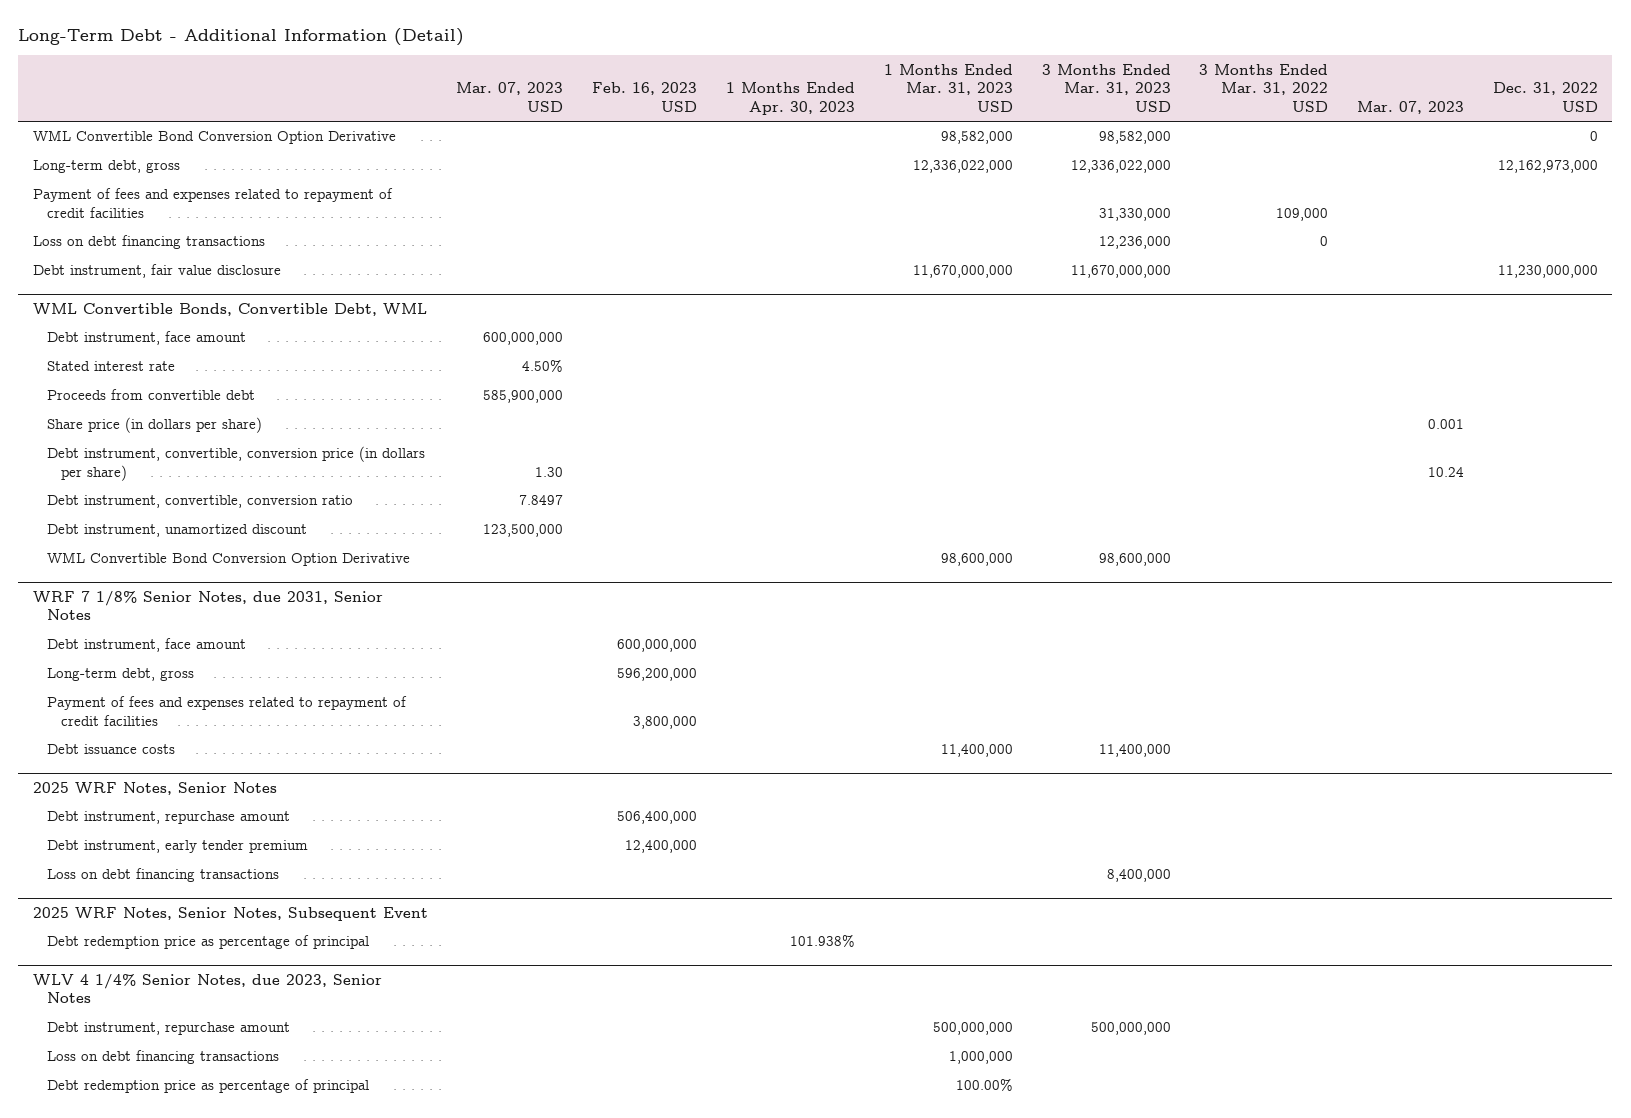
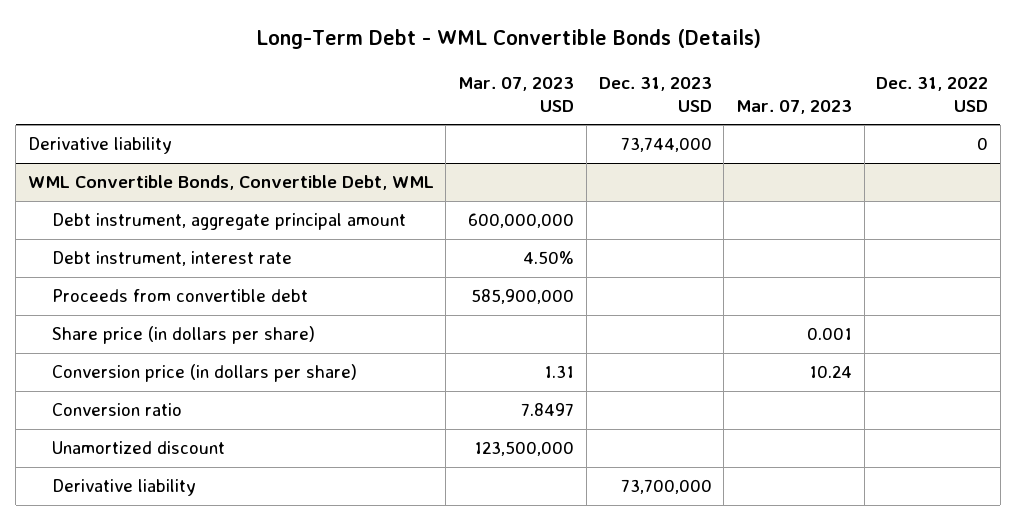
- Long-Term Debt - Additional Information (Detail)
+ Long-Term Debt - WML Convertible Bonds (Details)
- | Mar. 07, 2023 USD | Feb. 16, 2023 USD | 1 Months Ended Apr. 30, 2023 | 1 Months Ended Mar. 31, 2023 USD | 3 Months Ended Mar. 31, 2023 USD | 3 Months Ended Mar. 31, 2022 USD | Mar. 07, 2023 | Dec. 31, 2022 USD
+ | Mar. 07, 2023 USD | Dec. 31, 2023 USD | Mar. 07, 2023 | Dec. 31, 2022 USD
- WML Convertible Bond Conversion Option Derivative | | | | 98,582,000 | 98,582,000 | | | 0
- Long-term debt, gross | | | | 12,336,022,000 | 12,336,022,000 | | | 12,162,973,000
- Payment of fees and expenses related to repayment of credit facilities | | | | | 31,330,000 | 109,000 | |
- Loss on debt financing transactions | | | | | 12,236,000 | 0 | |
- Debt instrument, fair value disclosure | | | | 11,670,000,000 | 11,670,000,000 | | | 11,230,000,000
+ Derivative liability | | 73,744,000 | | 0
@ WML Convertible Bonds, Convertible Debt, WML
- Debt instrument, face amount | 600,000,000 | | | | | | |
- Stated interest rate | 4.50% | | | | | | |
+ Debt instrument, aggregate principal amount | 600,000,000 | | |
+ Debt instrument, interest rate | 4.50% | | |
- Debt instrument, convertible, conversion price (in dollars per share) | 1.30 | | | | | | 10.24 |
- Debt instrument, convertible, conversion ratio | 7.8497 | | | | | | |
- Debt instrument, unamortized discount | 123,500,000 | | | | | | |
- WML Convertible Bond Conversion Option Derivative | | | | 98,600,000 | 98,600,000 | | |
- WRF 7 1/8% Senior Notes, due 2031, Senior Notes
- Debt instrument, face amount | | 600,000,000 | | | | | |
- Long-term debt, gross | | 596,200,000 | | | | | |
- Payment of fees and expenses related to repayment of credit facilities | | 3,800,000 | | | | | |
- Debt issuance costs | | | | 11,400,000 | 11,400,000 | | |
- 2025 WRF Notes, Senior Notes
- Debt instrument, repurchase amount | | 506,400,000 | | | | | |
- Debt instrument, early tender premium | | 12,400,000 | | | | | |
- Loss on debt financing transactions | | | | | 8,400,000 | | |
- 2025 WRF Notes, Senior Notes, Subsequent Event
- Debt redemption price as percentage of principal | | | 101.938% | | | | |
- WLV 4 1/4% Senior Notes, due 2023, Senior Notes
- Debt instrument, repurchase amount | | | | 500,000,000 | 500,000,000 | | |
- Loss on debt financing transactions | | | | 1,000,000 | | | |
- Debt redemption price as percentage of principal | | | | 100.00% | | | |
@ WML Convertible Bonds, Convertible Debt, WML
+ Conversion price (in dollars per share) | 1.31 | | 10.24 |
+ Conversion ratio | 7.8497 | | |
+ Unamortized discount | 123,500,000 | | |
+ Derivative liability | | 73,700,000 | |

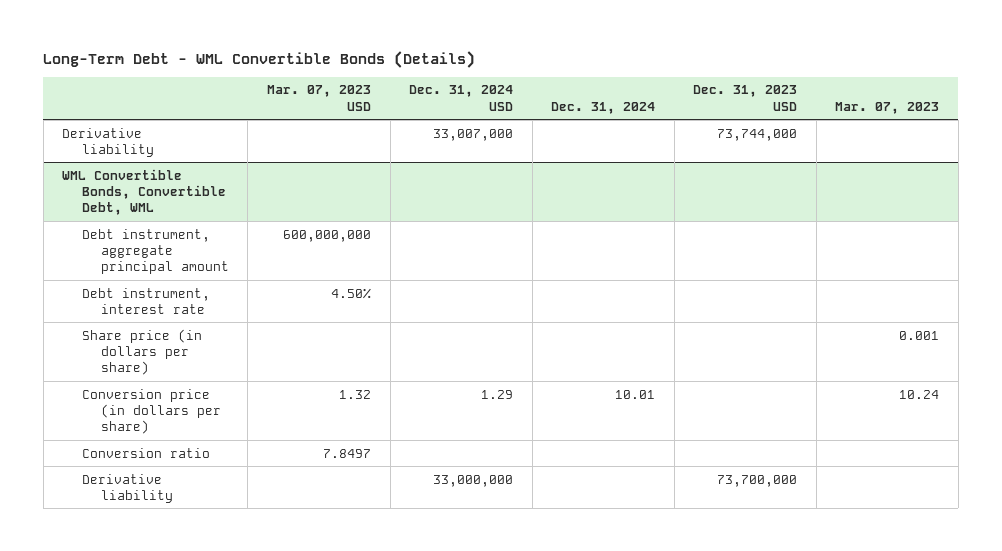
- | Mar. 07, 2023 USD | Dec. 31, 2023 USD | Mar. 07, 2023 | Dec. 31, 2022 USD
+ | Mar. 07, 2023 USD | Dec. 31, 2024 USD | Dec. 31, 2024 | Dec. 31, 2023 USD | Mar. 07, 2023
@ WML Convertible Bonds, Convertible Debt, WML
- Proceeds from convertible debt | 585,900,000 | | |
- Conversion price (in dollars per share) | 1.31 | | 10.24 |
+ Conversion price (in dollars per share) | 1.32 | 1.29 | 10.01 | | 10.24
- Unamortized discount | 123,500,000 | | |

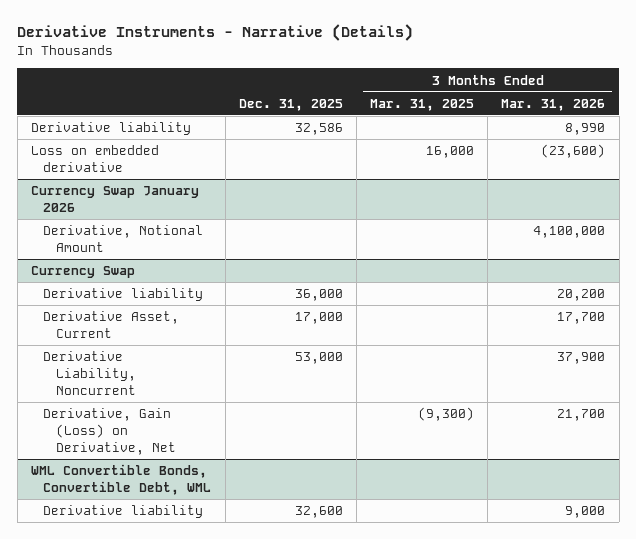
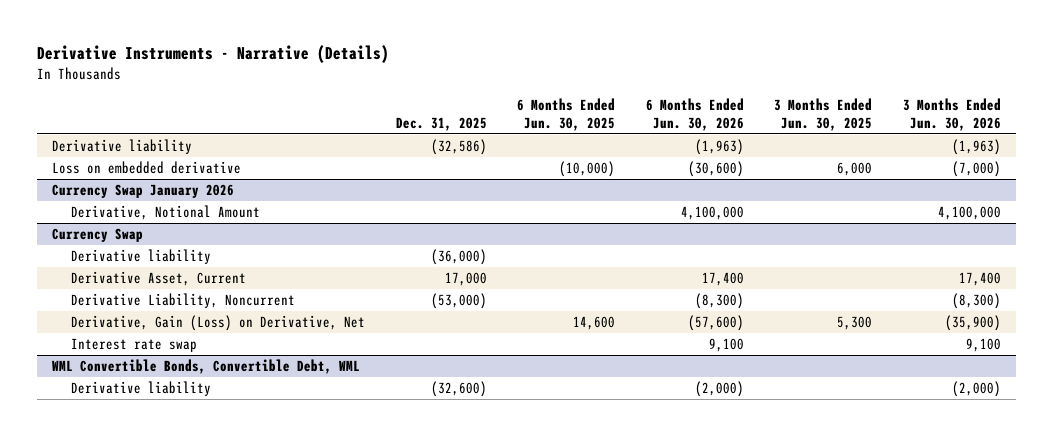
- | Dec. 31, 2025 | 3 Months Ended Mar. 31, 2025 | 3 Months Ended Mar. 31, 2026
+ | Dec. 31, 2025 | 6 Months Ended Jun. 30, 2025 | 6 Months Ended Jun. 30, 2026 | 3 Months Ended Jun. 30, 2025 | 3 Months Ended Jun. 30, 2026
- Derivative liability | 32,586 | | 8,990
+ Derivative liability | (32,586) | | (1,963) | | (1,963)
@ Currency Swap
- Derivative liability | 36,000 | | 20,200
+ Derivative liability | (36,000) | | | |
- Derivative Liability, Noncurrent | 53,000 | | 37,900
+ Derivative Liability, Noncurrent | (53,000) | | (8,300) | | (8,300)
+ Interest rate swap | | | 9,100 | | 9,100
@ WML Convertible Bonds, Convertible Debt, WML
- Derivative liability | 32,600 | | 9,000
+ Derivative liability | (32,600) | | (2,000) | | (2,000)

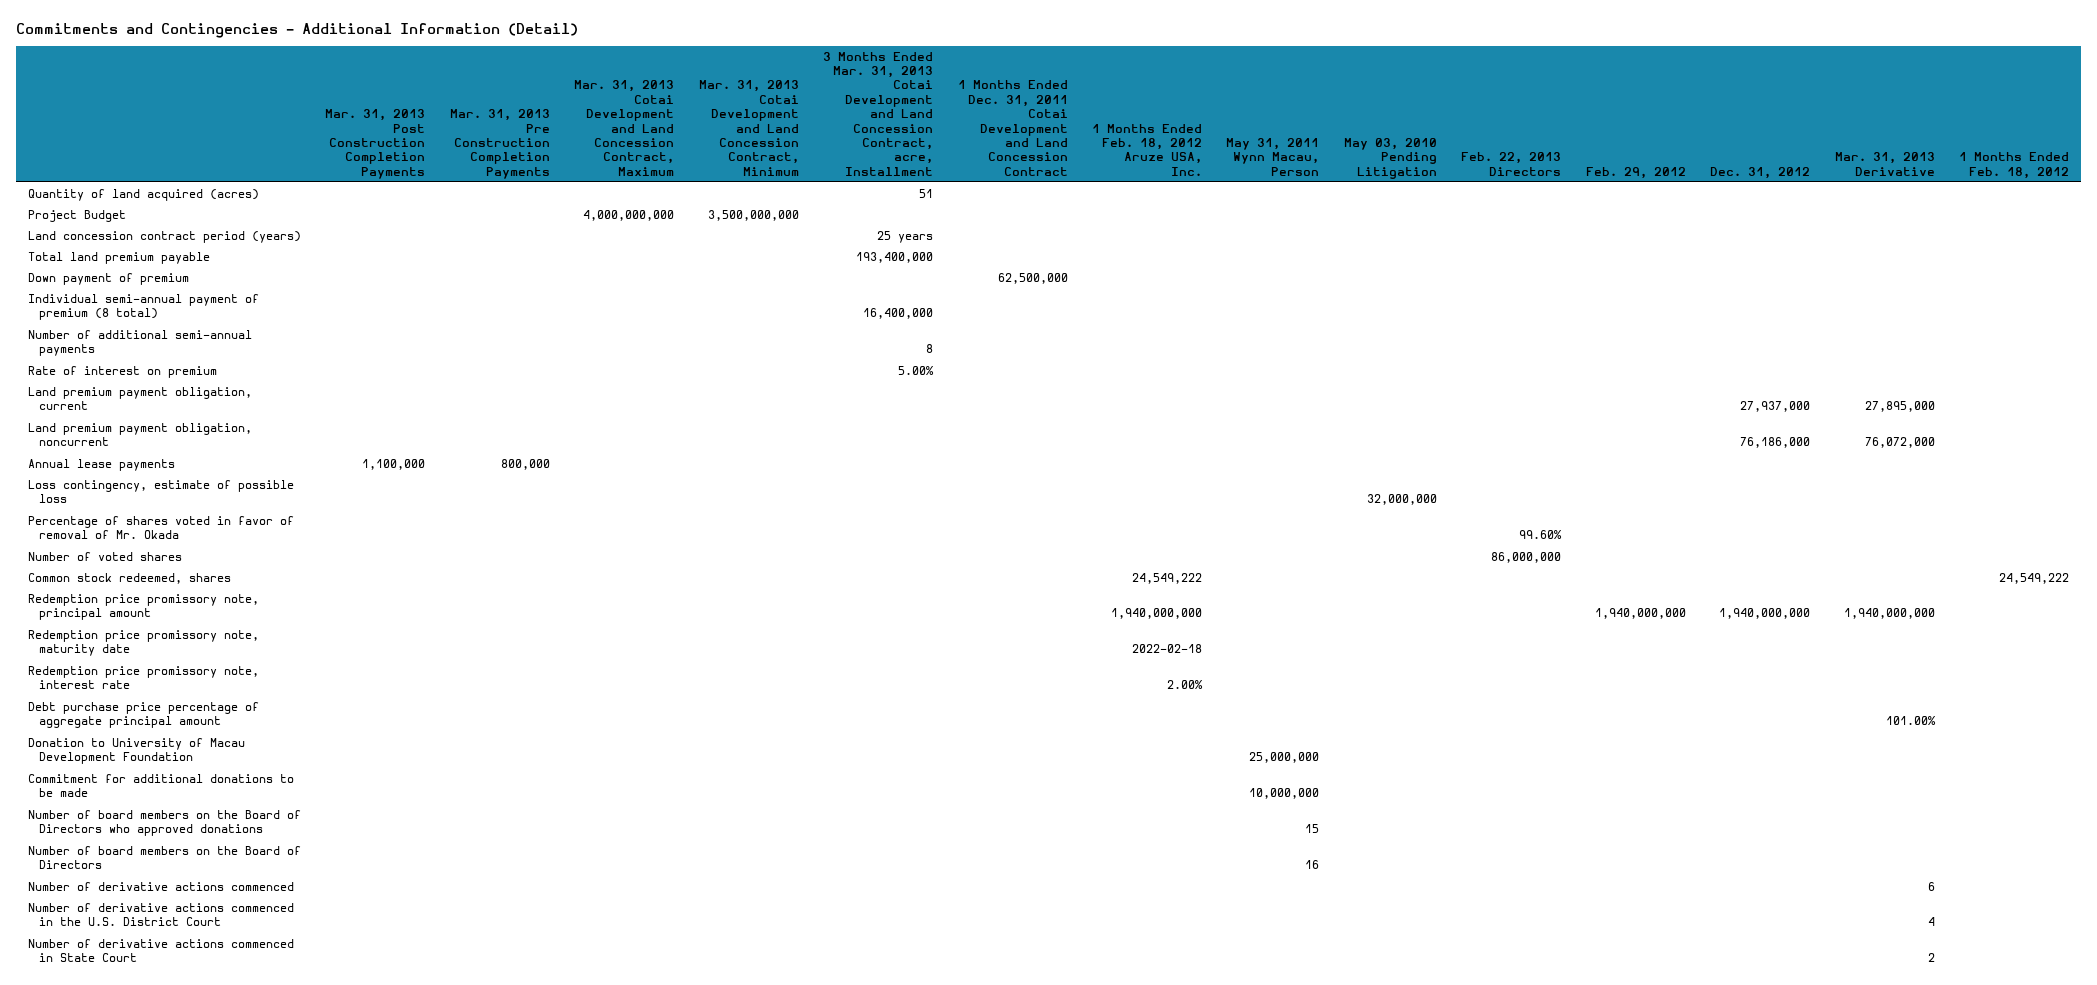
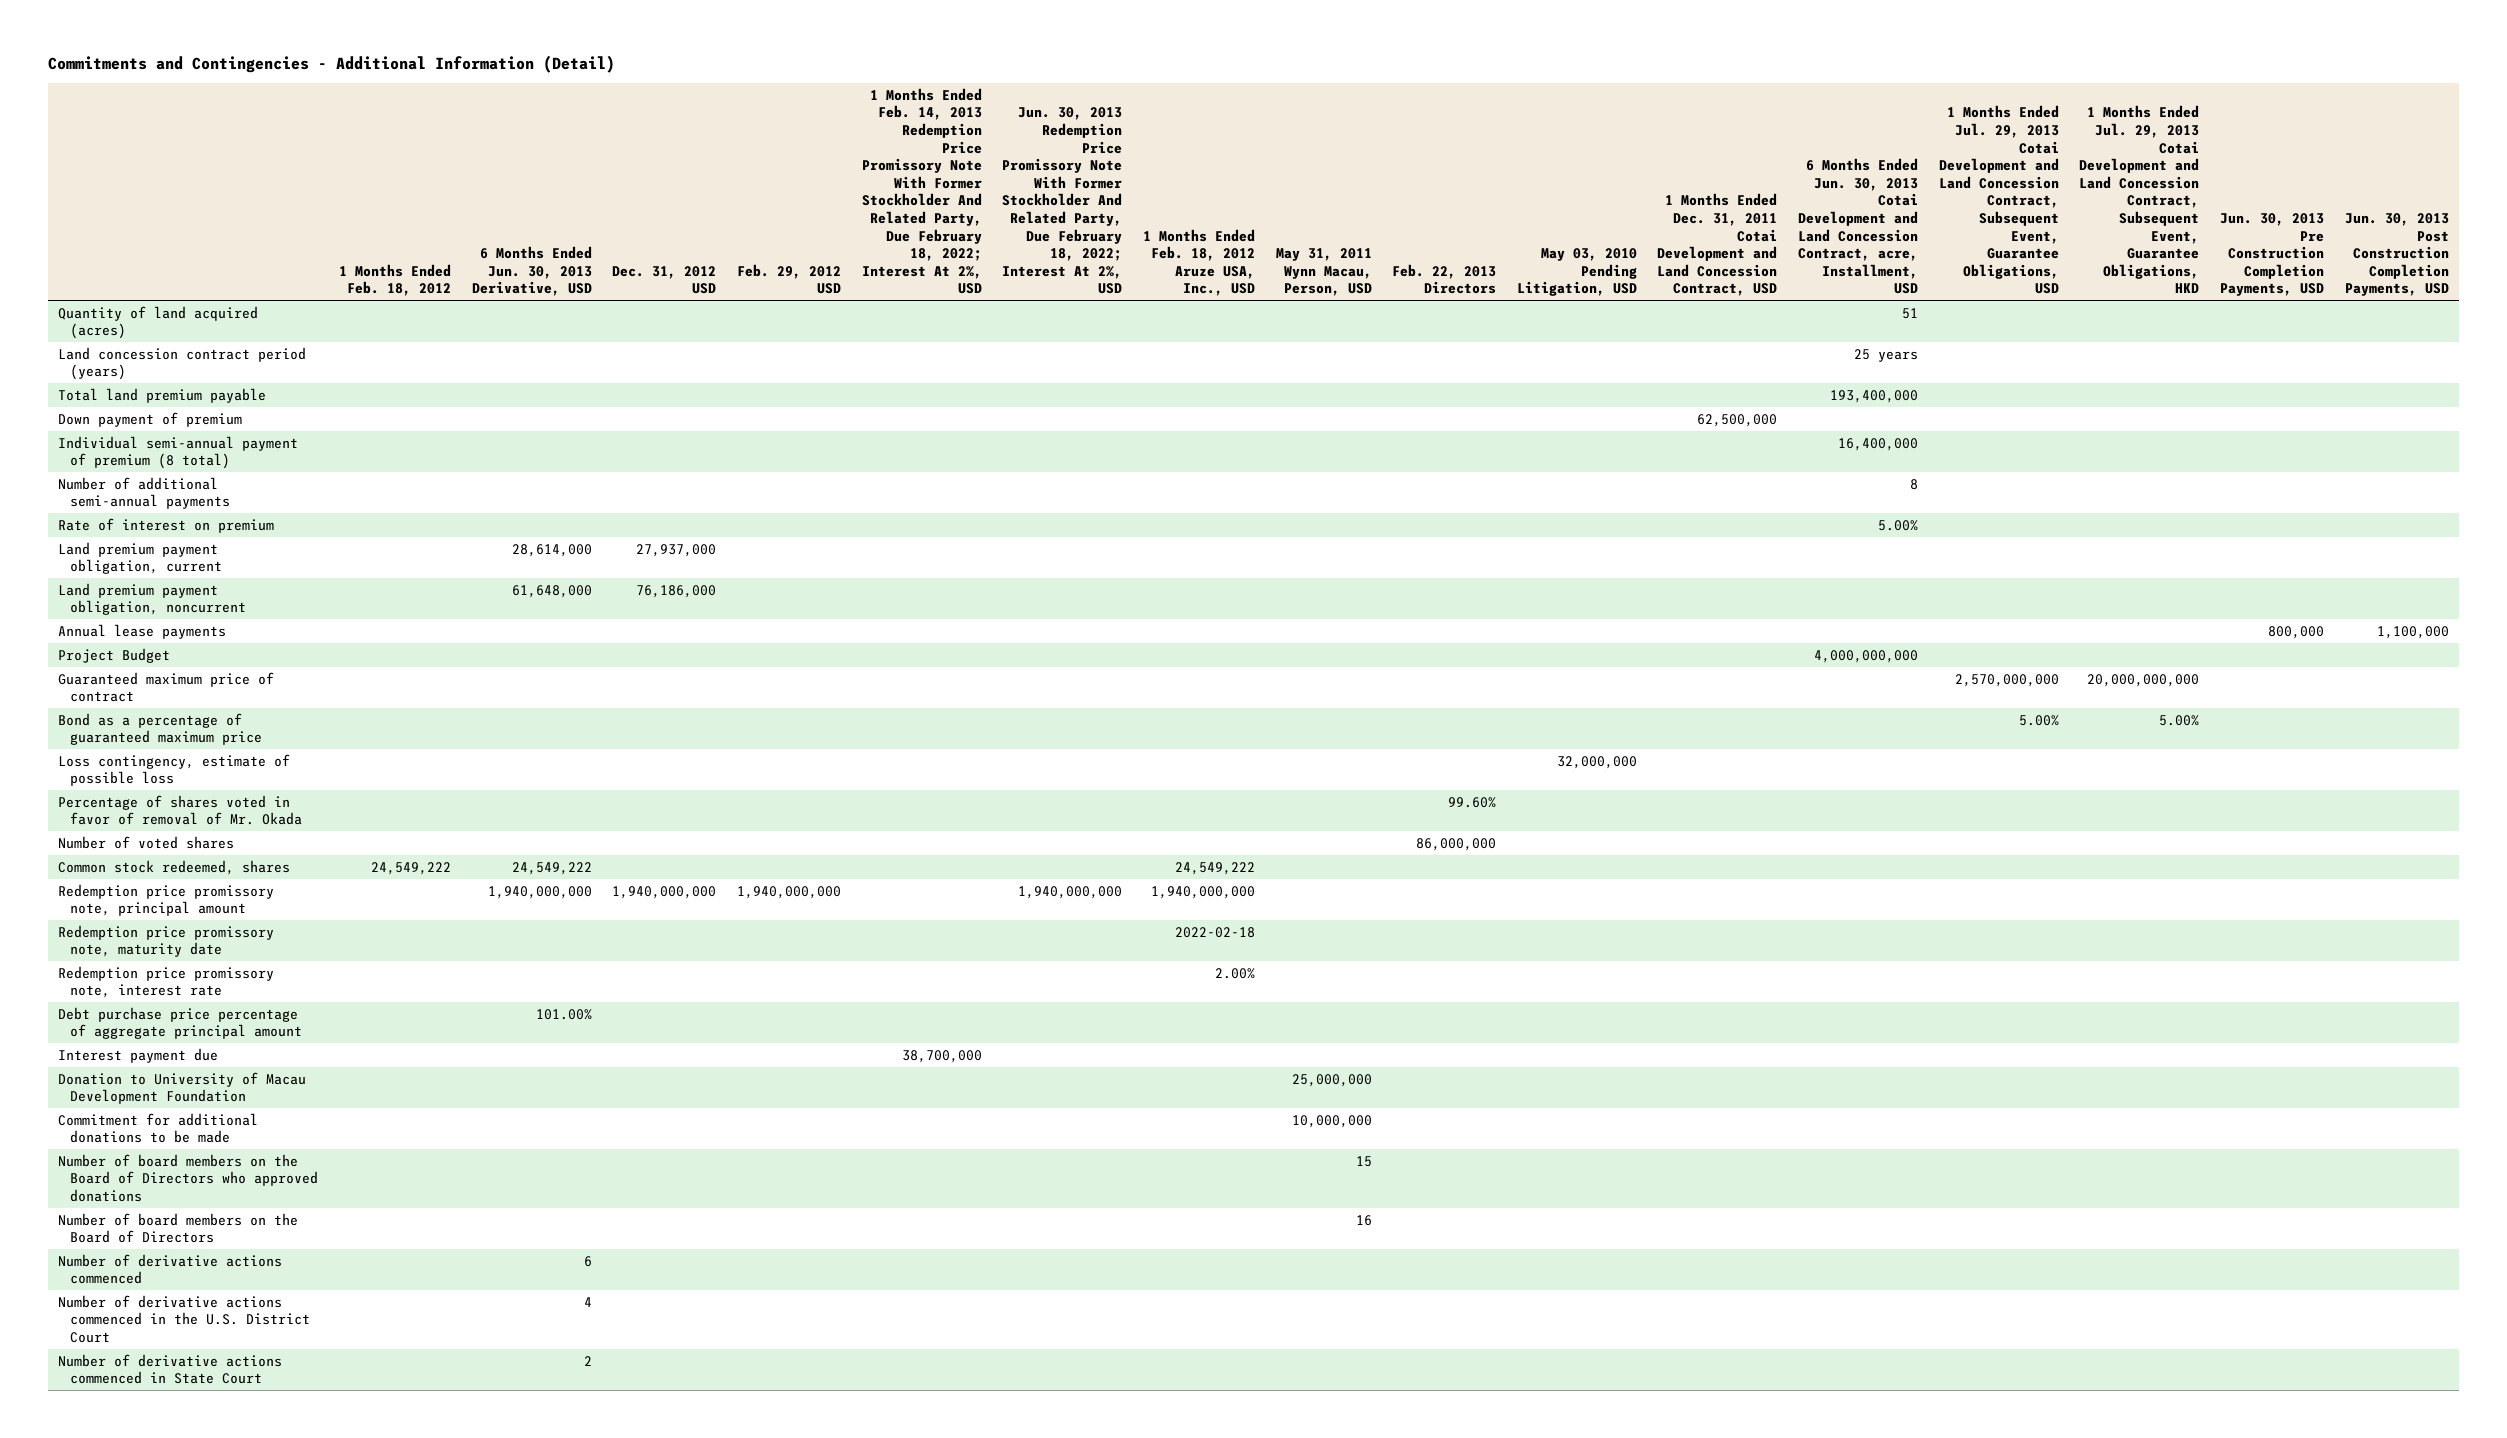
- | Mar. 31, 2013 Post Construction Completion Payments | Mar. 31, 2013 Pre Construction Completion Payments | Mar. 31, 2013 Cotai Development and Land Concession Contract, Maximum | Mar. 31, 2013 Cotai Development and Land Concession Contract, Minimum | 3 Months Ended Mar. 31, 2013 Cotai Development and Land Concession Contract, acre, Installment | 1 Months Ended Dec. 31, 2011 Cotai Development and Land Concession Contract | 1 Months Ended Feb. 18, 2012 Aruze USA, Inc. | May 31, 2011 Wynn Macau, Person | May 03, 2010 Pending Litigation | Feb. 22, 2013 Directors | Feb. 29, 2012 | Dec. 31, 2012 | Mar. 31, 2013 Derivative | 1 Months Ended Feb. 18, 2012
+ | 1 Months Ended Feb. 18, 2012 | 6 Months Ended Jun. 30, 2013 Derivative, USD | Dec. 31, 2012 USD | Feb. 29, 2012 USD | 1 Months Ended Feb. 14, 2013 Redemption Price Promissory Note With Former Stockholder And Related Party, Due February 18, 2022; Interest At 2%, USD | Jun. 30, 2013 Redemption Price Promissory Note With Former Stockholder And Related Party, Due February 18, 2022; Interest At 2%, USD | 1 Months Ended Feb. 18, 2012 Aruze USA, Inc., USD | May 31, 2011 Wynn Macau, Person, USD | Feb. 22, 2013 Directors | May 03, 2010 Pending Litigation, USD | 1 Months Ended Dec. 31, 2011 Cotai Development and Land Concession Contract, USD | 6 Months Ended Jun. 30, 2013 Cotai Development and Land Concession Contract, acre, Installment, USD | 1 Months Ended Jul. 29, 2013 Cotai Development and Land Concession Contract, Subsequent Event, Guarantee Obligations, USD | 1 Months Ended Jul. 29, 2013 Cotai Development and Land Concession Contract, Subsequent Event, Guarantee Obligations, HKD | Jun. 30, 2013 Pre Construction Completion Payments, USD | Jun. 30, 2013 Post Construction Completion Payments, USD
moved down: Project Budget | | | | | | | | | | | | 4,000,000,000 | | | |
+ Guaranteed maximum price of contract | | | | | | | | | | | | | 2,570,000,000 | 20,000,000,000 | |
+ Bond as a percentage of guaranteed maximum price | | | | | | | | | | | | | 5.00% | 5.00% | |
+ Interest payment due | | | | | 38,700,000 | | | | | | | | | | |

